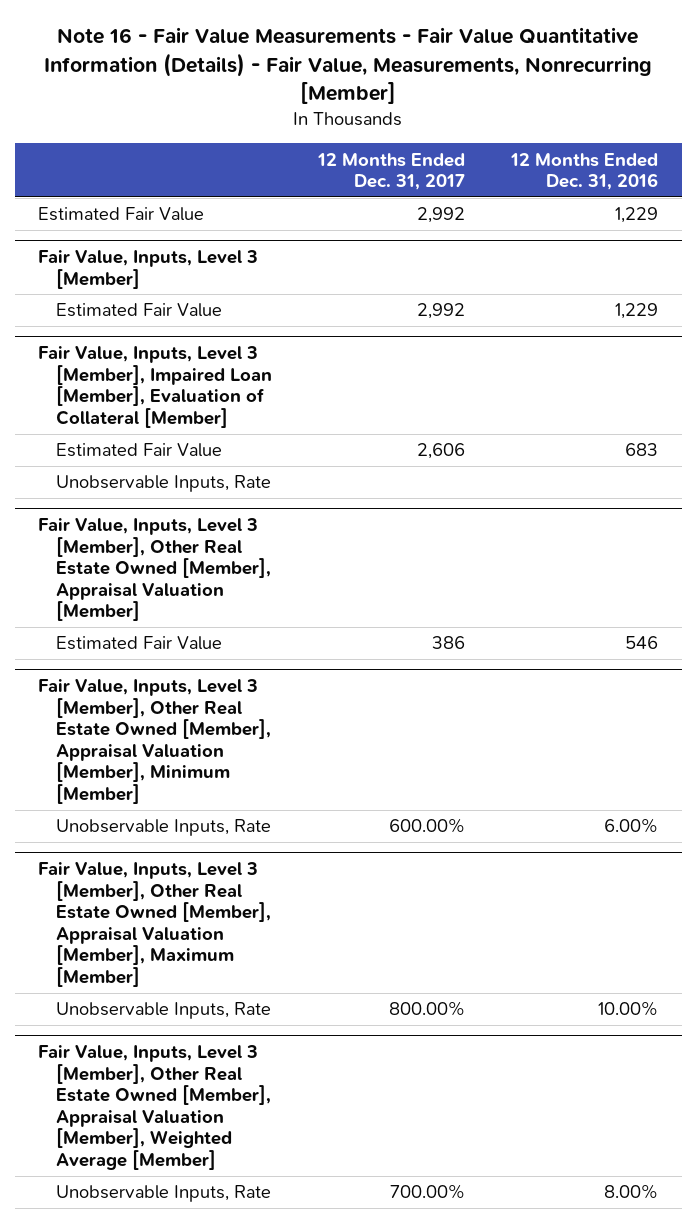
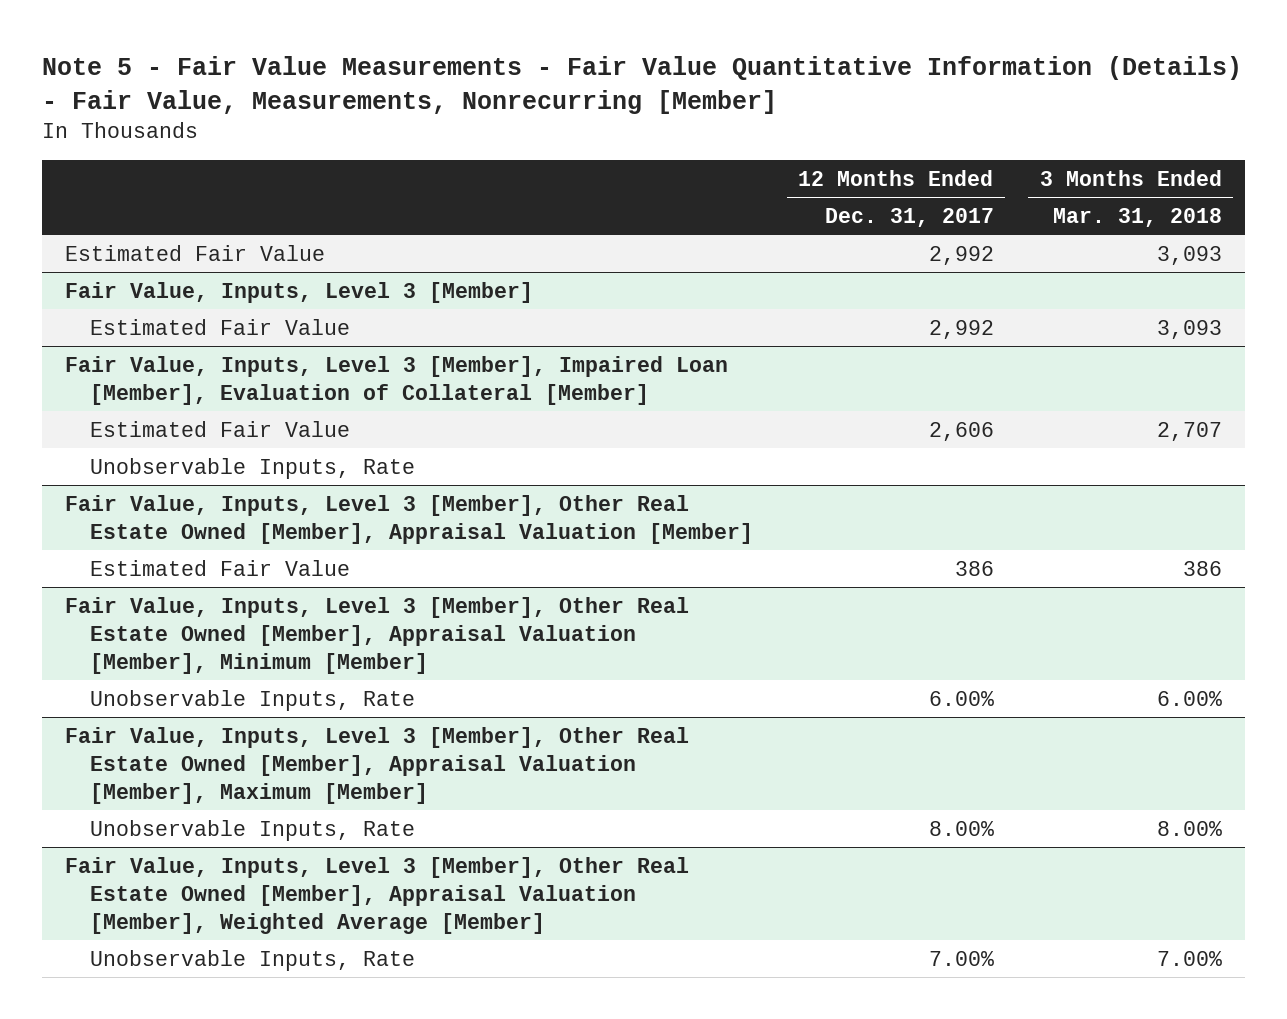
- Note 16 - Fair Value Measurements - Fair Value Quantitative Information (Details) - Fair Value, Measurements, Nonrecurring [Member]
+ Note 5 - Fair Value Measurements - Fair Value Quantitative Information (Details) - Fair Value, Measurements, Nonrecurring [Member]
- | 12 Months Ended Dec. 31, 2017 | 12 Months Ended Dec. 31, 2016
+ | 12 Months Ended Dec. 31, 2017 | 3 Months Ended Mar. 31, 2018
@ Fair Value, Inputs, Level 3 [Member], Other Real Estate Owned [Member], Appraisal Valuation [Member], Minimum [Member]
- Unobservable Inputs, Rate | 600.00% | 6.00%
+ Unobservable Inputs, Rate | 6.00% | 6.00%
@ Fair Value, Inputs, Level 3 [Member], Other Real Estate Owned [Member], Appraisal Valuation [Member], Maximum [Member]
- Unobservable Inputs, Rate | 800.00% | 10.00%
+ Unobservable Inputs, Rate | 8.00% | 8.00%
@ Fair Value, Inputs, Level 3 [Member], Other Real Estate Owned [Member], Appraisal Valuation [Member], Weighted Average [Member]
- Unobservable Inputs, Rate | 700.00% | 8.00%
+ Unobservable Inputs, Rate | 7.00% | 7.00%

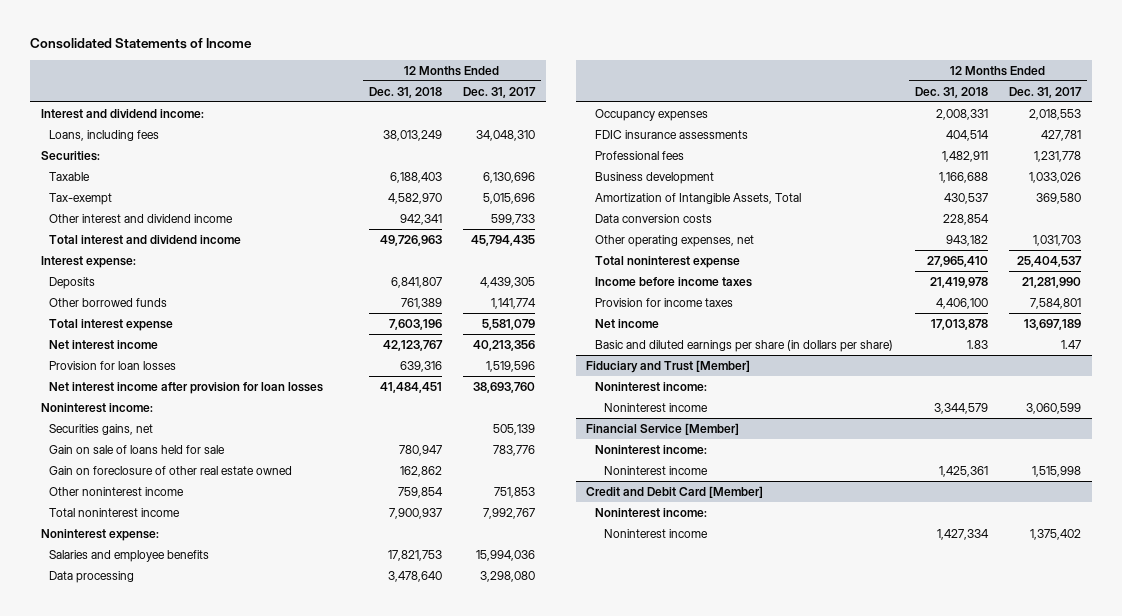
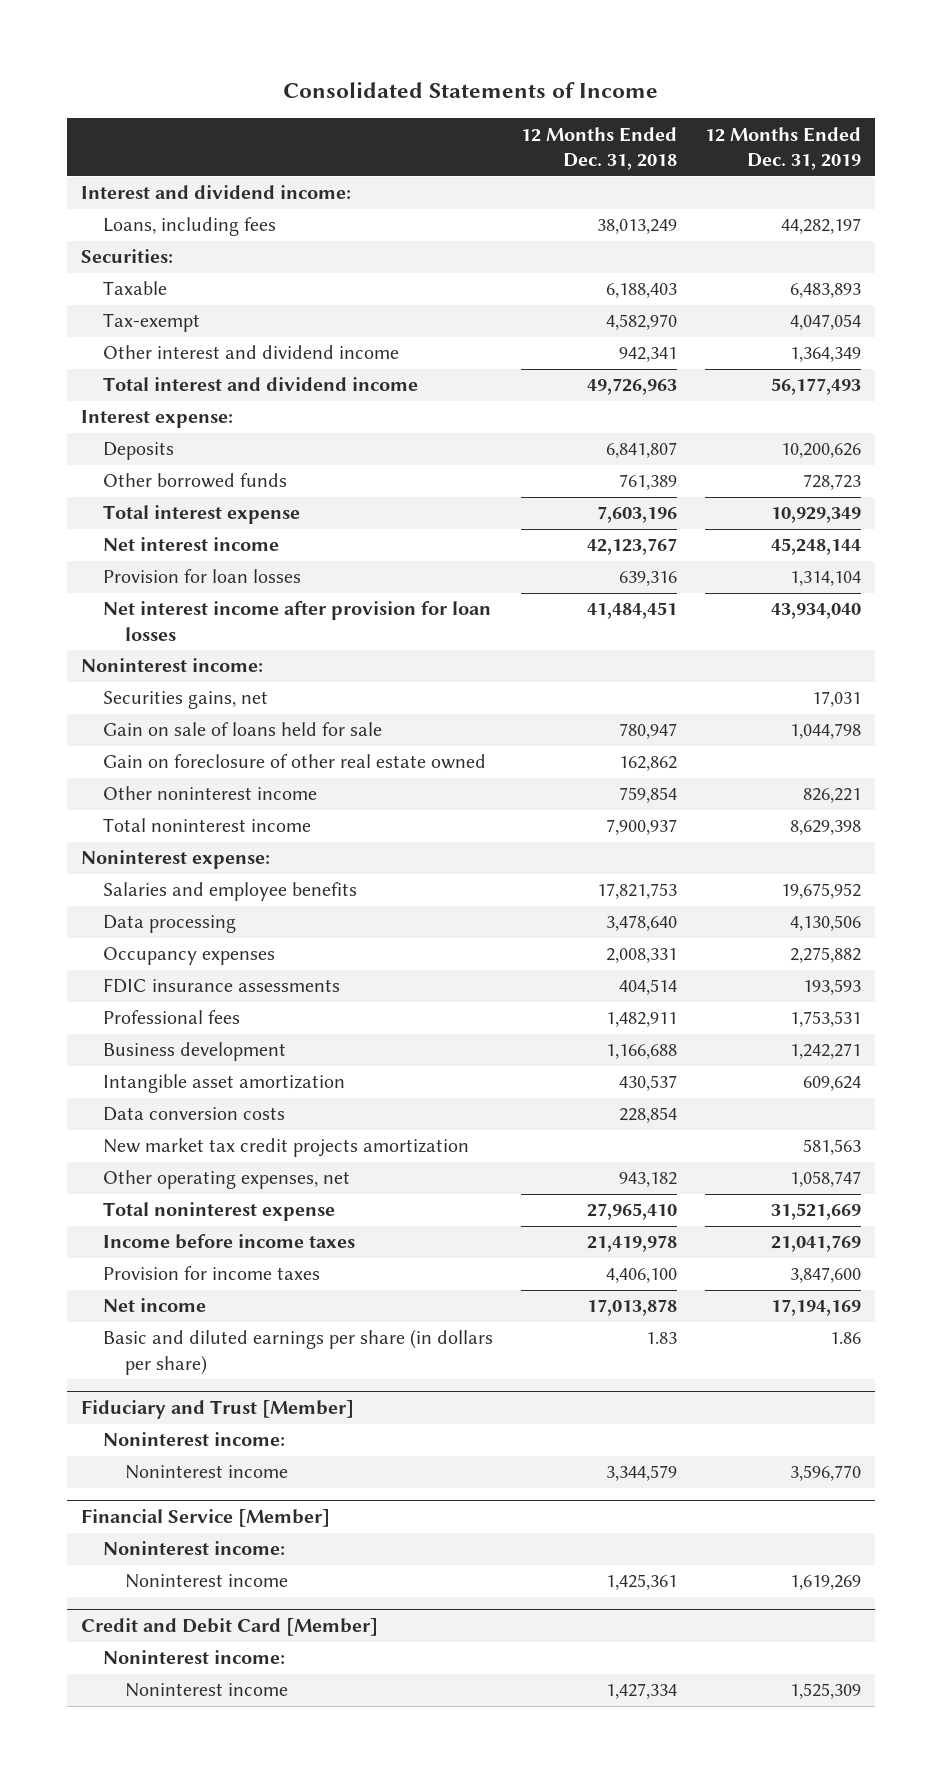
- | 12 Months Ended Dec. 31, 2018 | 12 Months Ended Dec. 31, 2017
+ | 12 Months Ended Dec. 31, 2018 | 12 Months Ended Dec. 31, 2019
- Amortization of Intangible Assets, Total | 430,537 | 369,580
+ Intangible asset amortization | 430,537 | 609,624
+ New market tax credit projects amortization | | 581,563

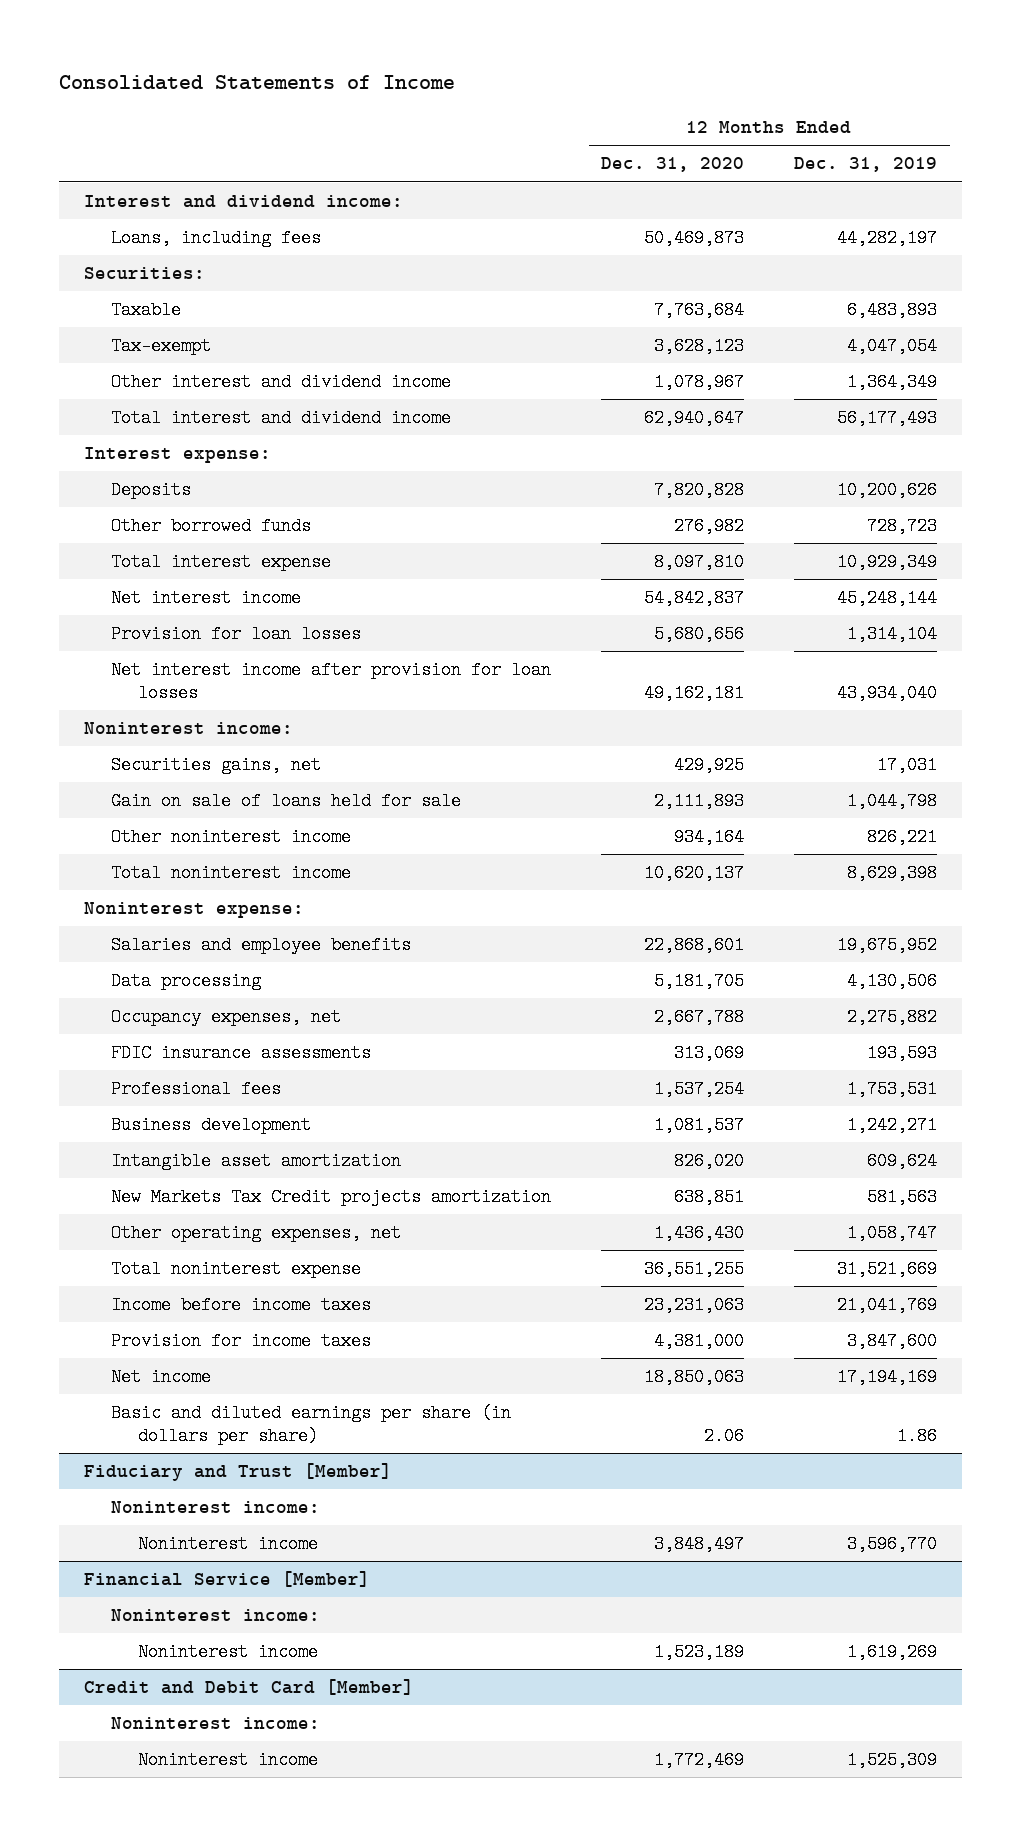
- | 12 Months Ended Dec. 31, 2018 | 12 Months Ended Dec. 31, 2019
+ | 12 Months Ended Dec. 31, 2020 | 12 Months Ended Dec. 31, 2019
- Gain on foreclosure of other real estate owned | 162,862 |
- Occupancy expenses | 2,008,331 | 2,275,882
+ Occupancy expenses, net | 2,667,788 | 2,275,882
- Data conversion costs | 228,854 |
- New market tax credit projects amortization | | 581,563
+ New Markets Tax Credit projects amortization | 638,851 | 581,563

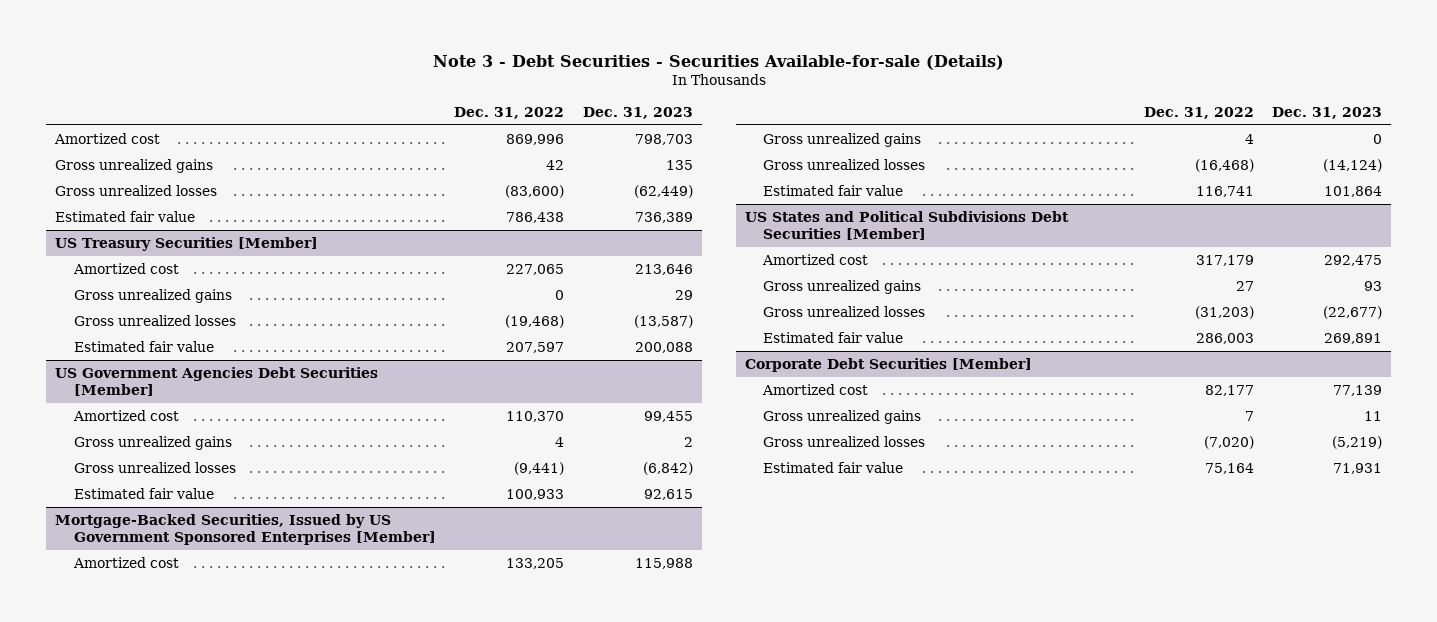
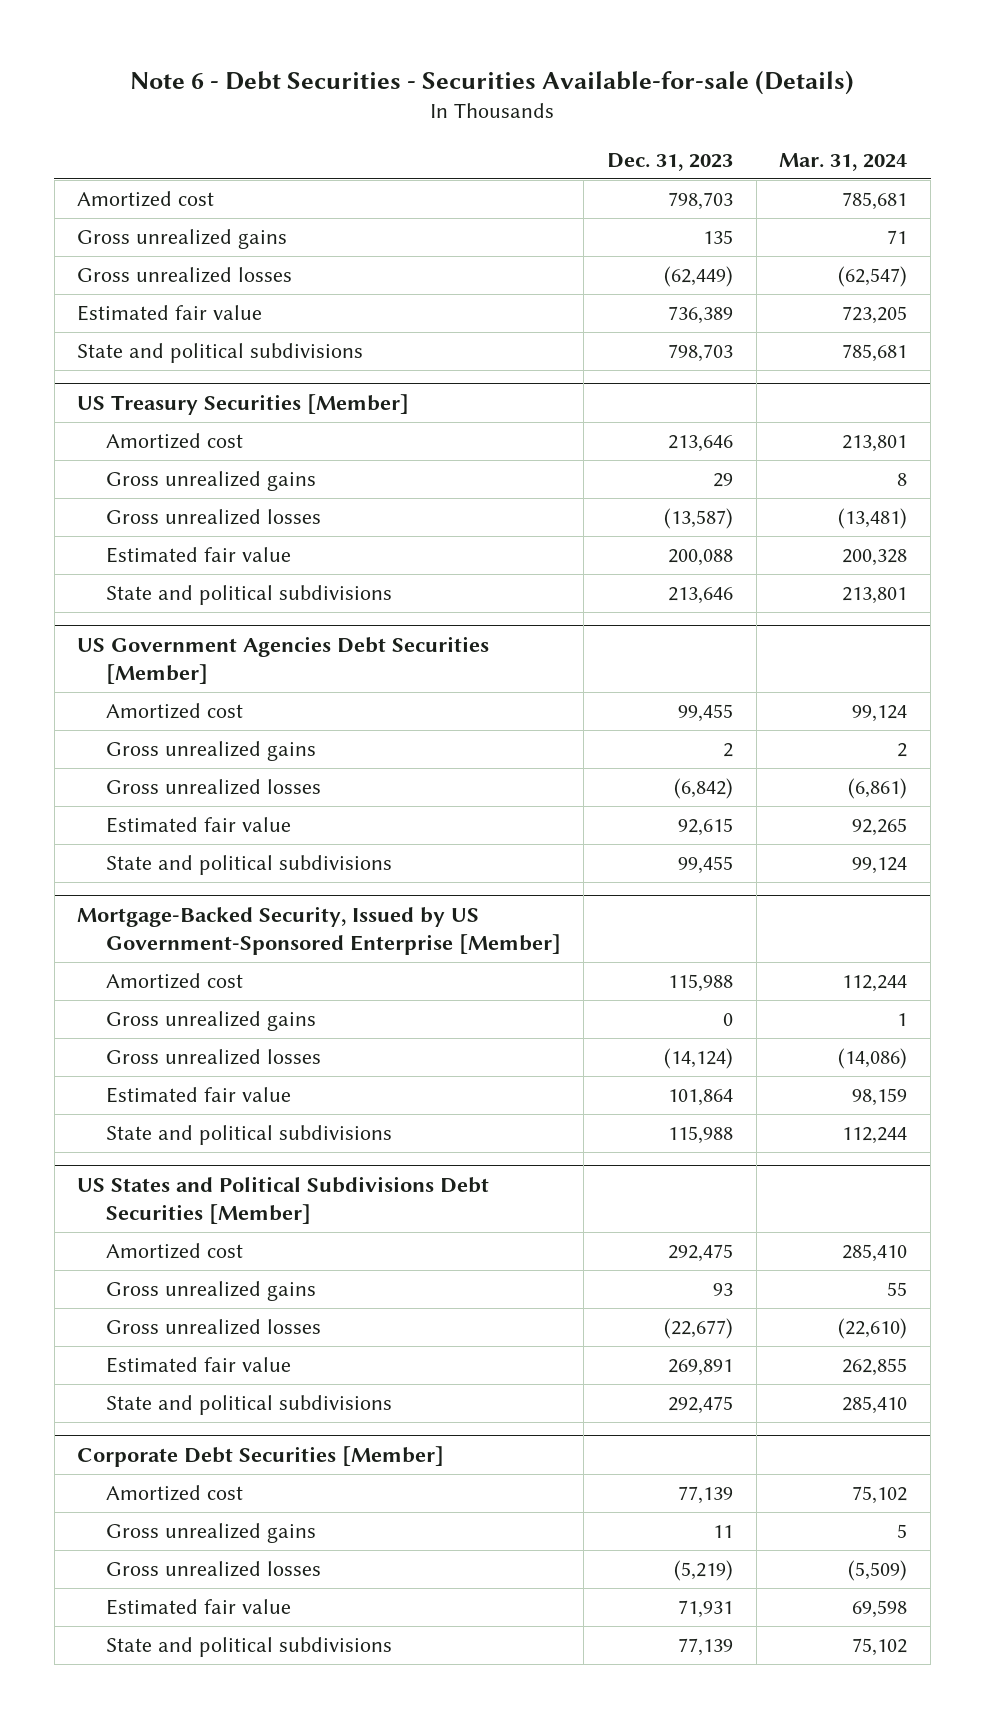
- Note 3 - Debt Securities - Securities Available-for-sale (Details)
+ Note 6 - Debt Securities - Securities Available-for-sale (Details)
- | Dec. 31, 2022 | Dec. 31, 2023
+ | Dec. 31, 2023 | Mar. 31, 2024
+ State and political subdivisions | 798,703 | 785,681
@ US Treasury Securities [Member]
+ State and political subdivisions | 213,646 | 213,801
- Mortgage-Backed Securities, Issued by US Government Sponsored Enterprises [Member]
@ US Government Agencies Debt Securities [Member]
+ State and political subdivisions | 99,455 | 99,124
+ Mortgage-Backed Security, Issued by US Government-Sponsored Enterprise [Member]
+ State and political subdivisions | 115,988 | 112,244
@ US States and Political Subdivisions Debt Securities [Member]
+ State and political subdivisions | 292,475 | 285,410
@ Corporate Debt Securities [Member]
+ State and political subdivisions | 77,139 | 75,102

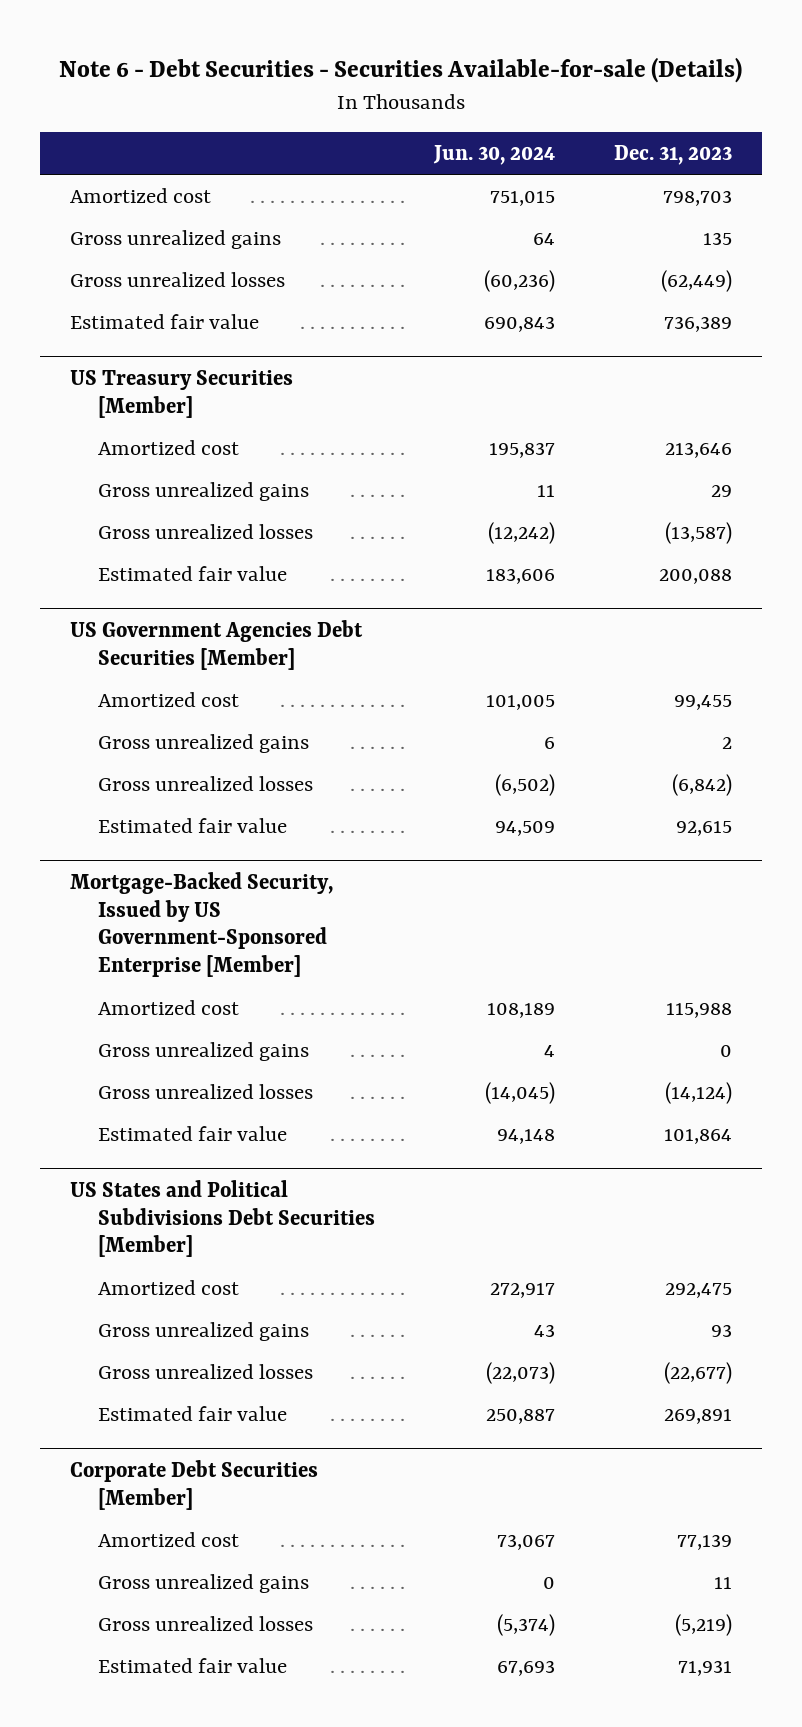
- | Dec. 31, 2023 | Mar. 31, 2024
+ | Jun. 30, 2024 | Dec. 31, 2023
- State and political subdivisions | 798,703 | 785,681
@ US Treasury Securities [Member]
- State and political subdivisions | 213,646 | 213,801
@ US Government Agencies Debt Securities [Member]
- State and political subdivisions | 99,455 | 99,124
@ Mortgage-Backed Security, Issued by US Government-Sponsored Enterprise [Member]
- State and political subdivisions | 115,988 | 112,244
@ US States and Political Subdivisions Debt Securities [Member]
- State and political subdivisions | 292,475 | 285,410
@ Corporate Debt Securities [Member]
- State and political subdivisions | 77,139 | 75,102

